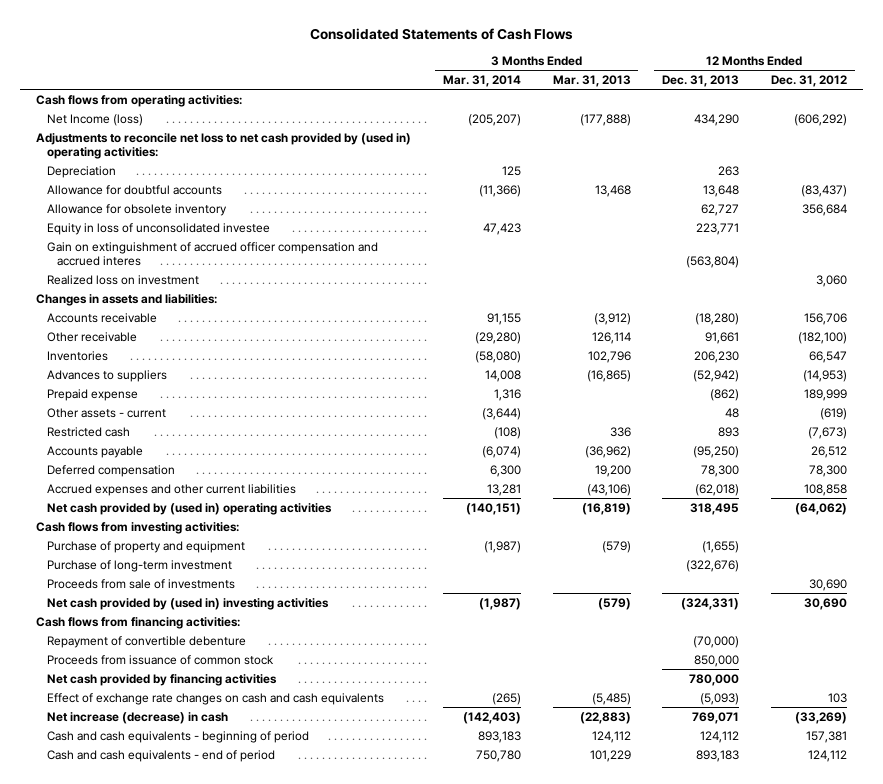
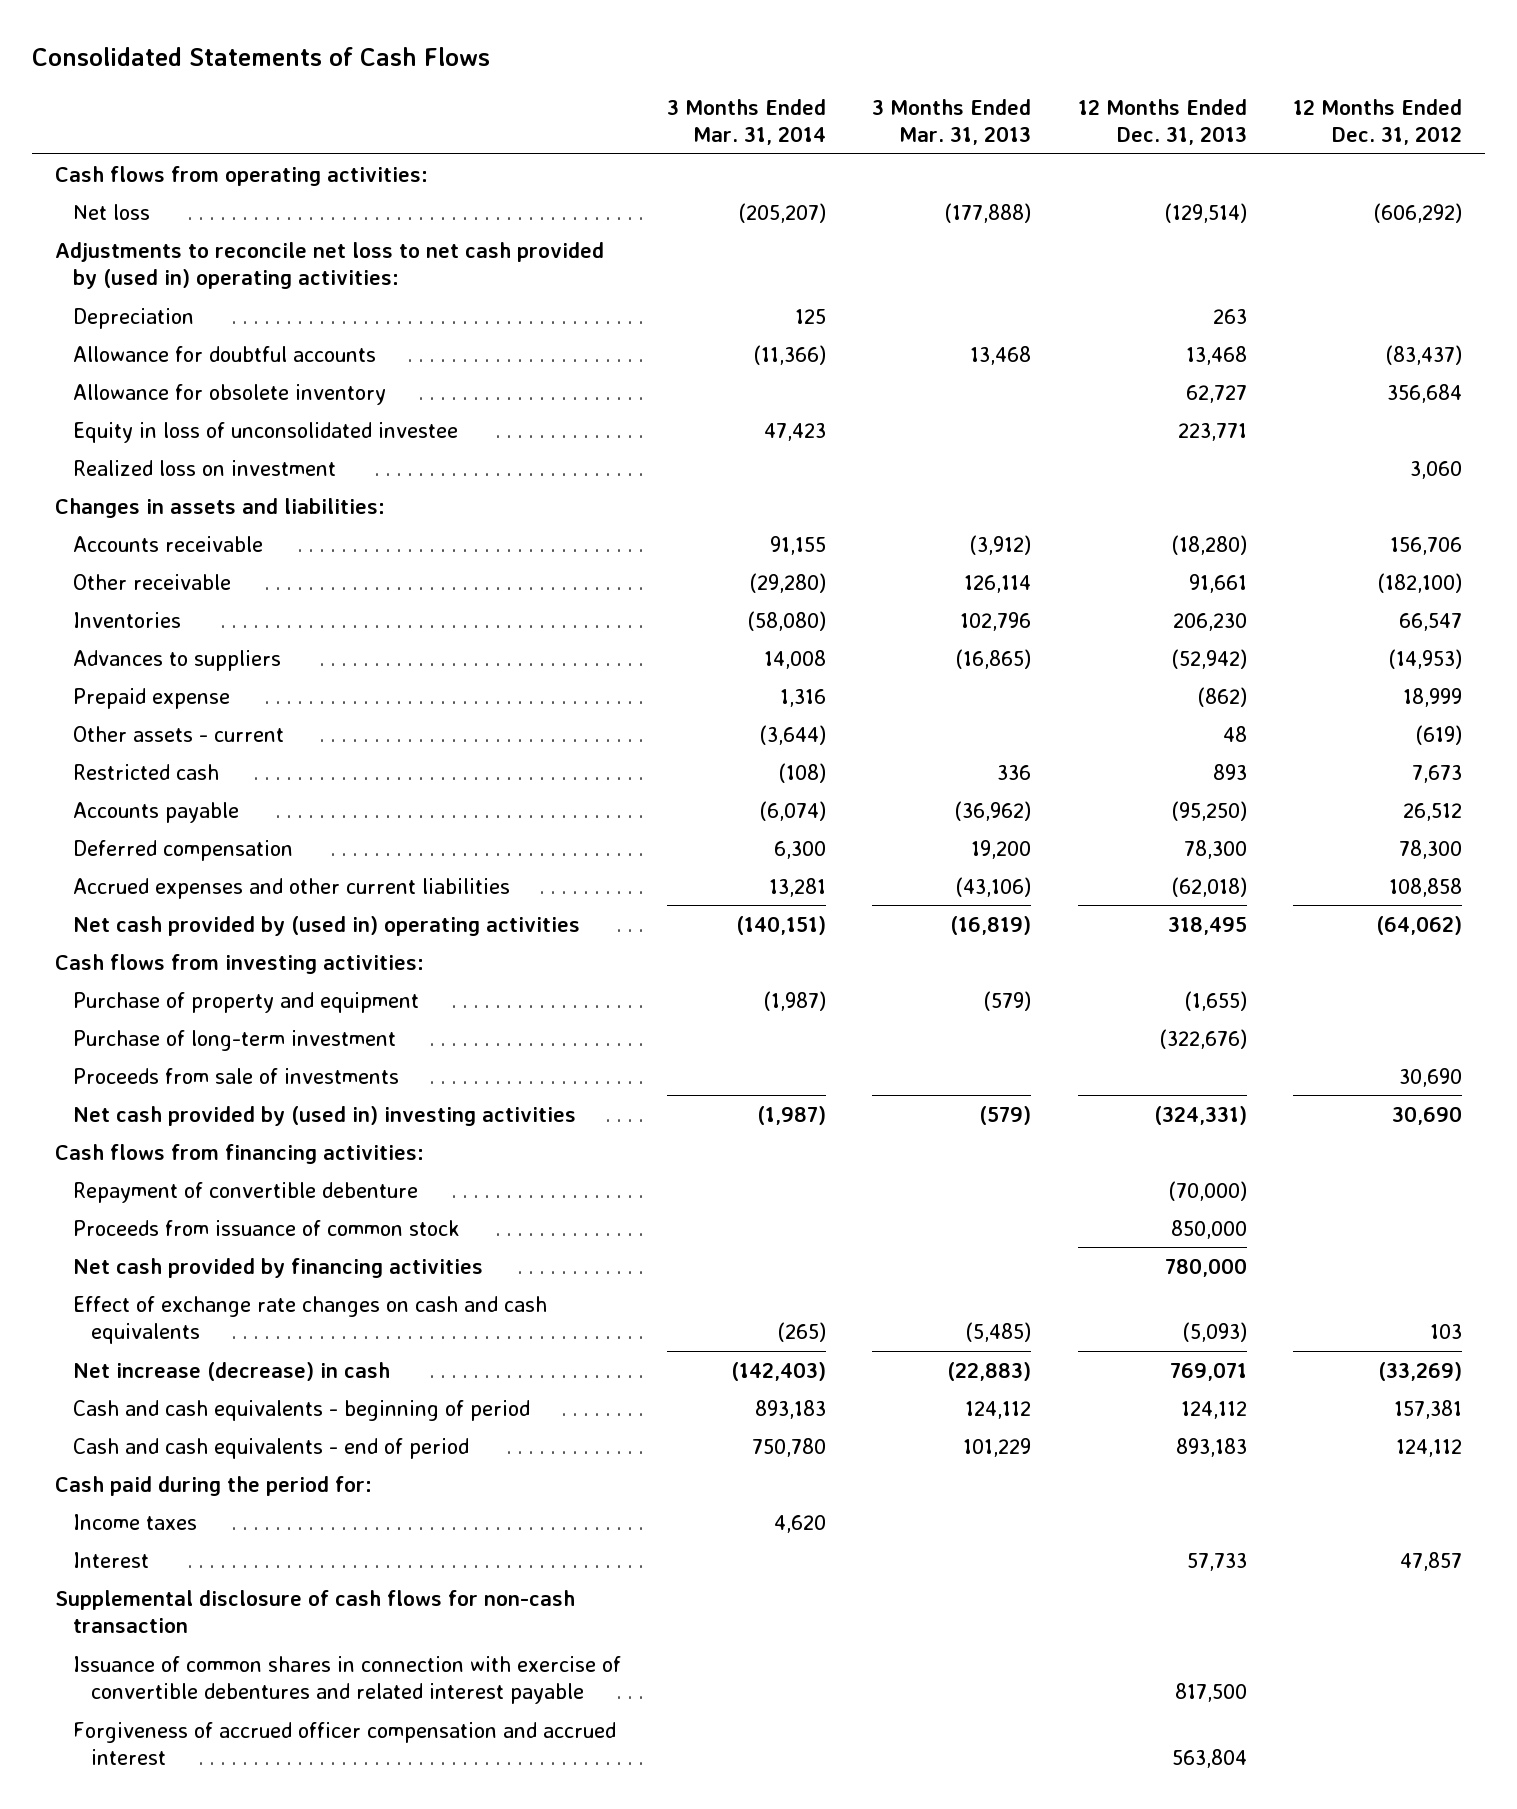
- Net Income (loss) | (205,207) | (177,888) | 434,290 | (606,292)
+ Net loss | (205,207) | (177,888) | (129,514) | (606,292)
- Allowance for doubtful accounts | (11,366) | 13,468 | 13,648 | (83,437)
+ Allowance for doubtful accounts | (11,366) | 13,468 | 13,468 | (83,437)
- Gain on extinguishment of accrued officer compensation and accrued interes | | | (563,804) |
- Prepaid expense | 1,316 | | (862) | 189,999
+ Prepaid expense | 1,316 | | (862) | 18,999
- Restricted cash | (108) | 336 | 893 | (7,673)
+ Restricted cash | (108) | 336 | 893 | 7,673
+ Cash paid during the period for:
+ Income taxes | 4,620 | | |
+ Interest | | | 57,733 | 47,857
+ Supplemental disclosure of cash flows for non-cash transaction
+ Issuance of common shares in connection with exercise of convertible debentures and related interest payable | | | 817,500 |
+ Forgiveness of accrued officer compensation and accrued interest | | | 563,804 |

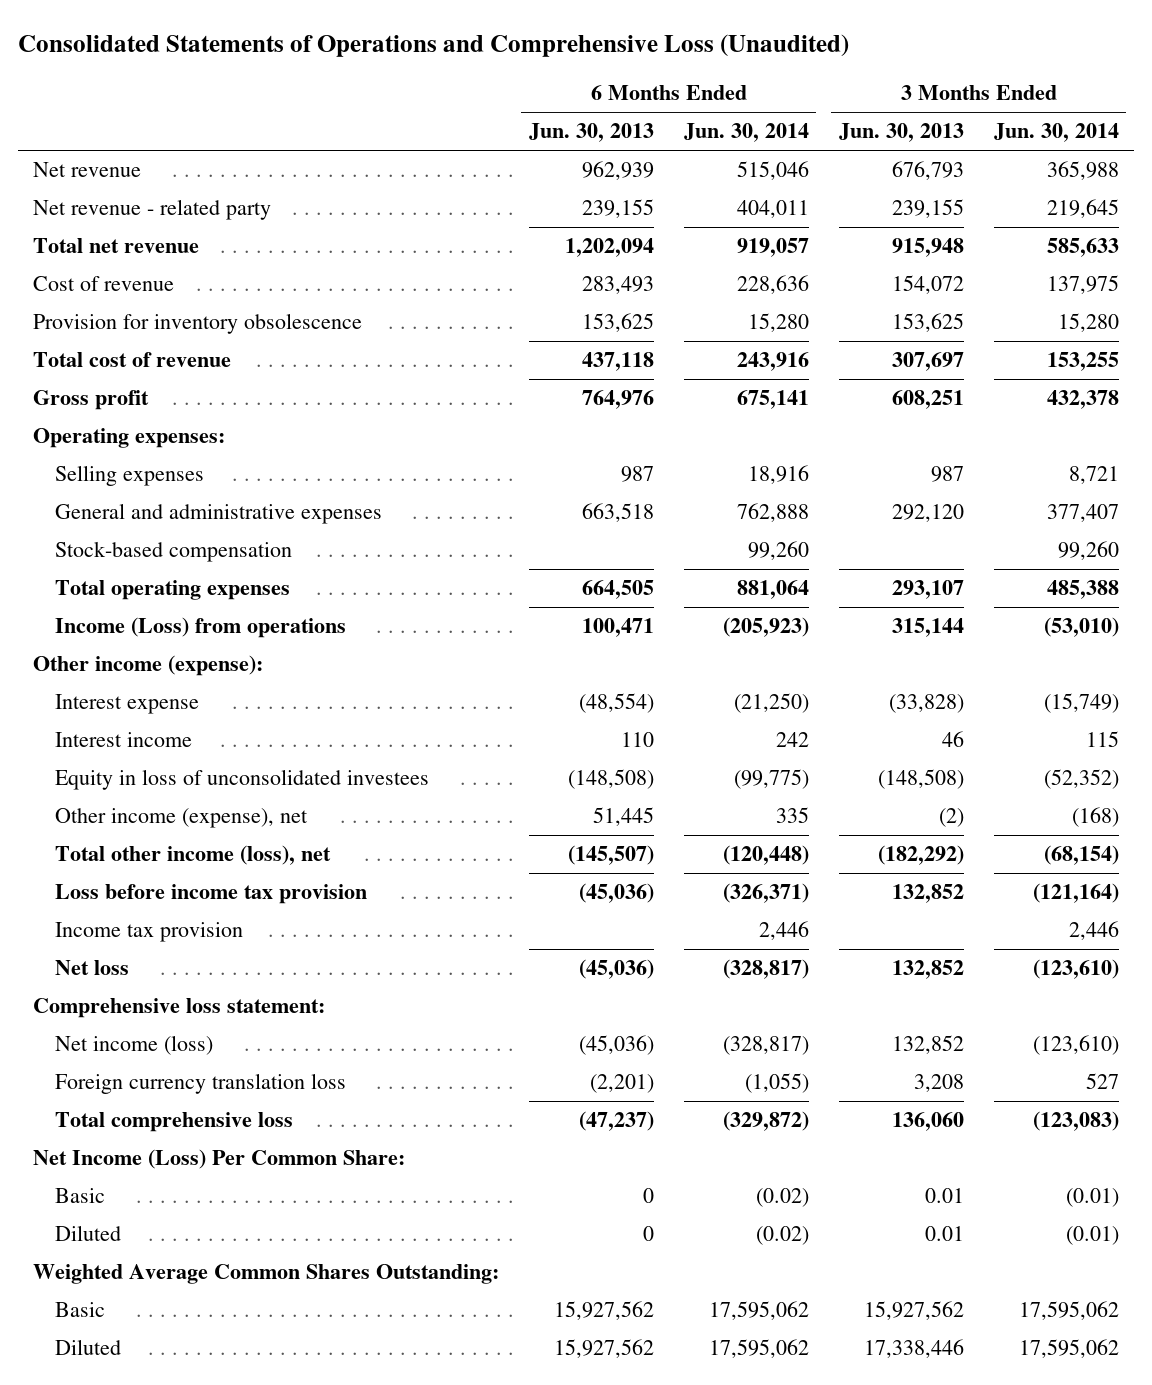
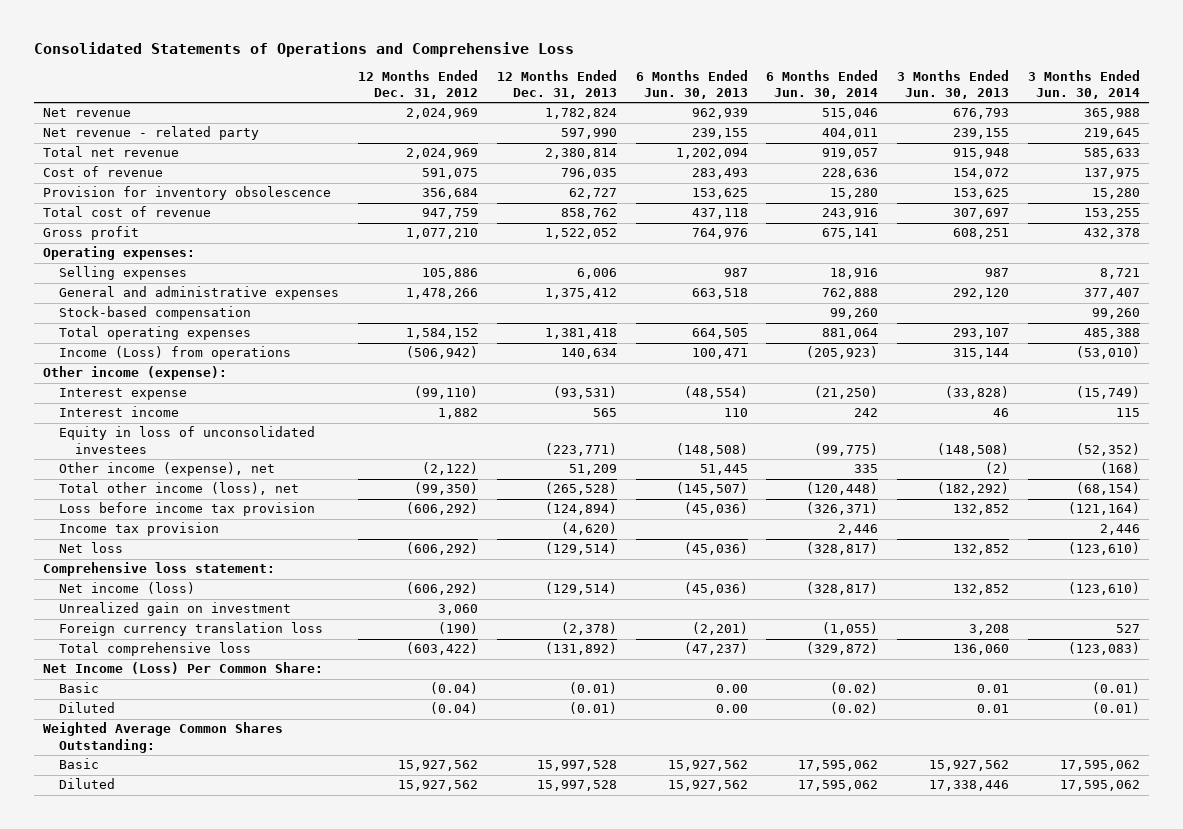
- Consolidated Statements of Operations and Comprehensive Loss (Unaudited)
+ Consolidated Statements of Operations and Comprehensive Loss
- | 6 Months Ended Jun. 30, 2013 | 6 Months Ended Jun. 30, 2014 | 3 Months Ended Jun. 30, 2013 | 3 Months Ended Jun. 30, 2014
+ | 12 Months Ended Dec. 31, 2012 | 12 Months Ended Dec. 31, 2013 | 6 Months Ended Jun. 30, 2013 | 6 Months Ended Jun. 30, 2014 | 3 Months Ended Jun. 30, 2013 | 3 Months Ended Jun. 30, 2014
+ Unrealized gain on investment | 3,060 | | | | |
- Basic | 0 | (0.02) | 0.01 | (0.01)
- Diluted | 0 | (0.02) | 0.01 | (0.01)
+ Basic | (0.04) | (0.01) | 0.00 | (0.02) | 0.01 | (0.01)
+ Diluted | (0.04) | (0.01) | 0.00 | (0.02) | 0.01 | (0.01)

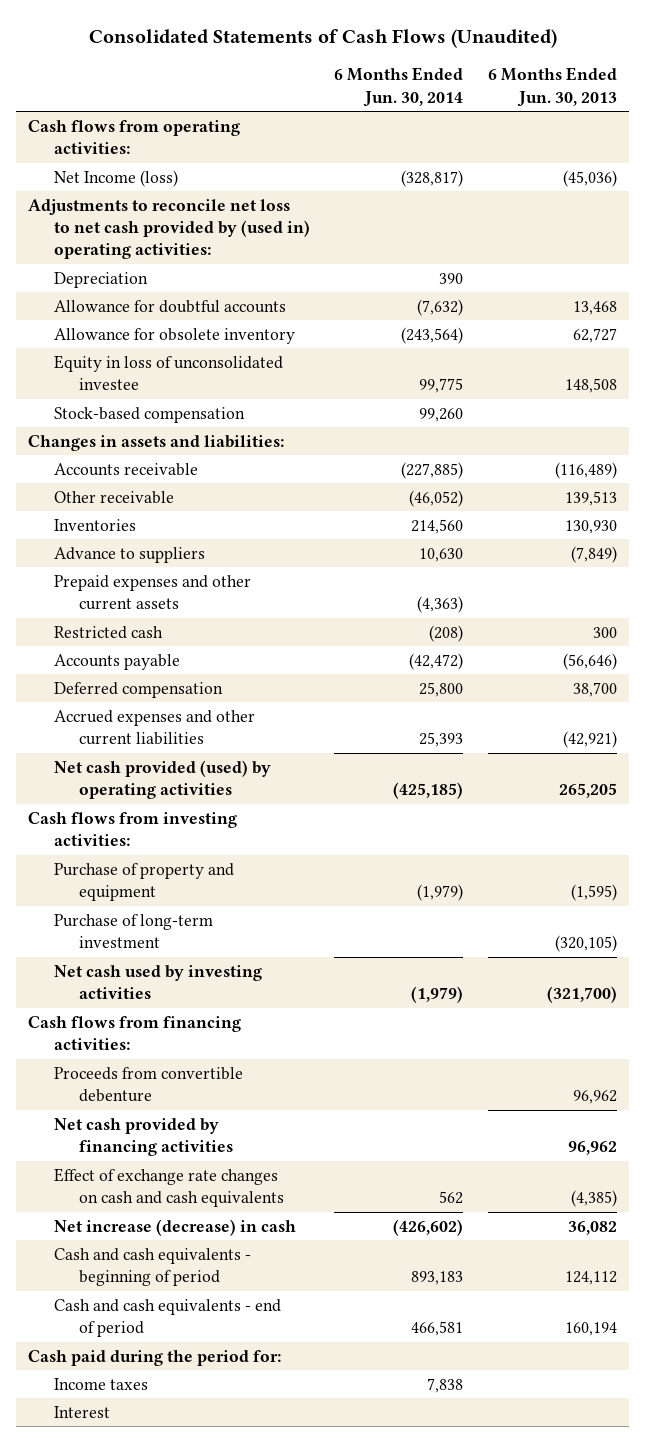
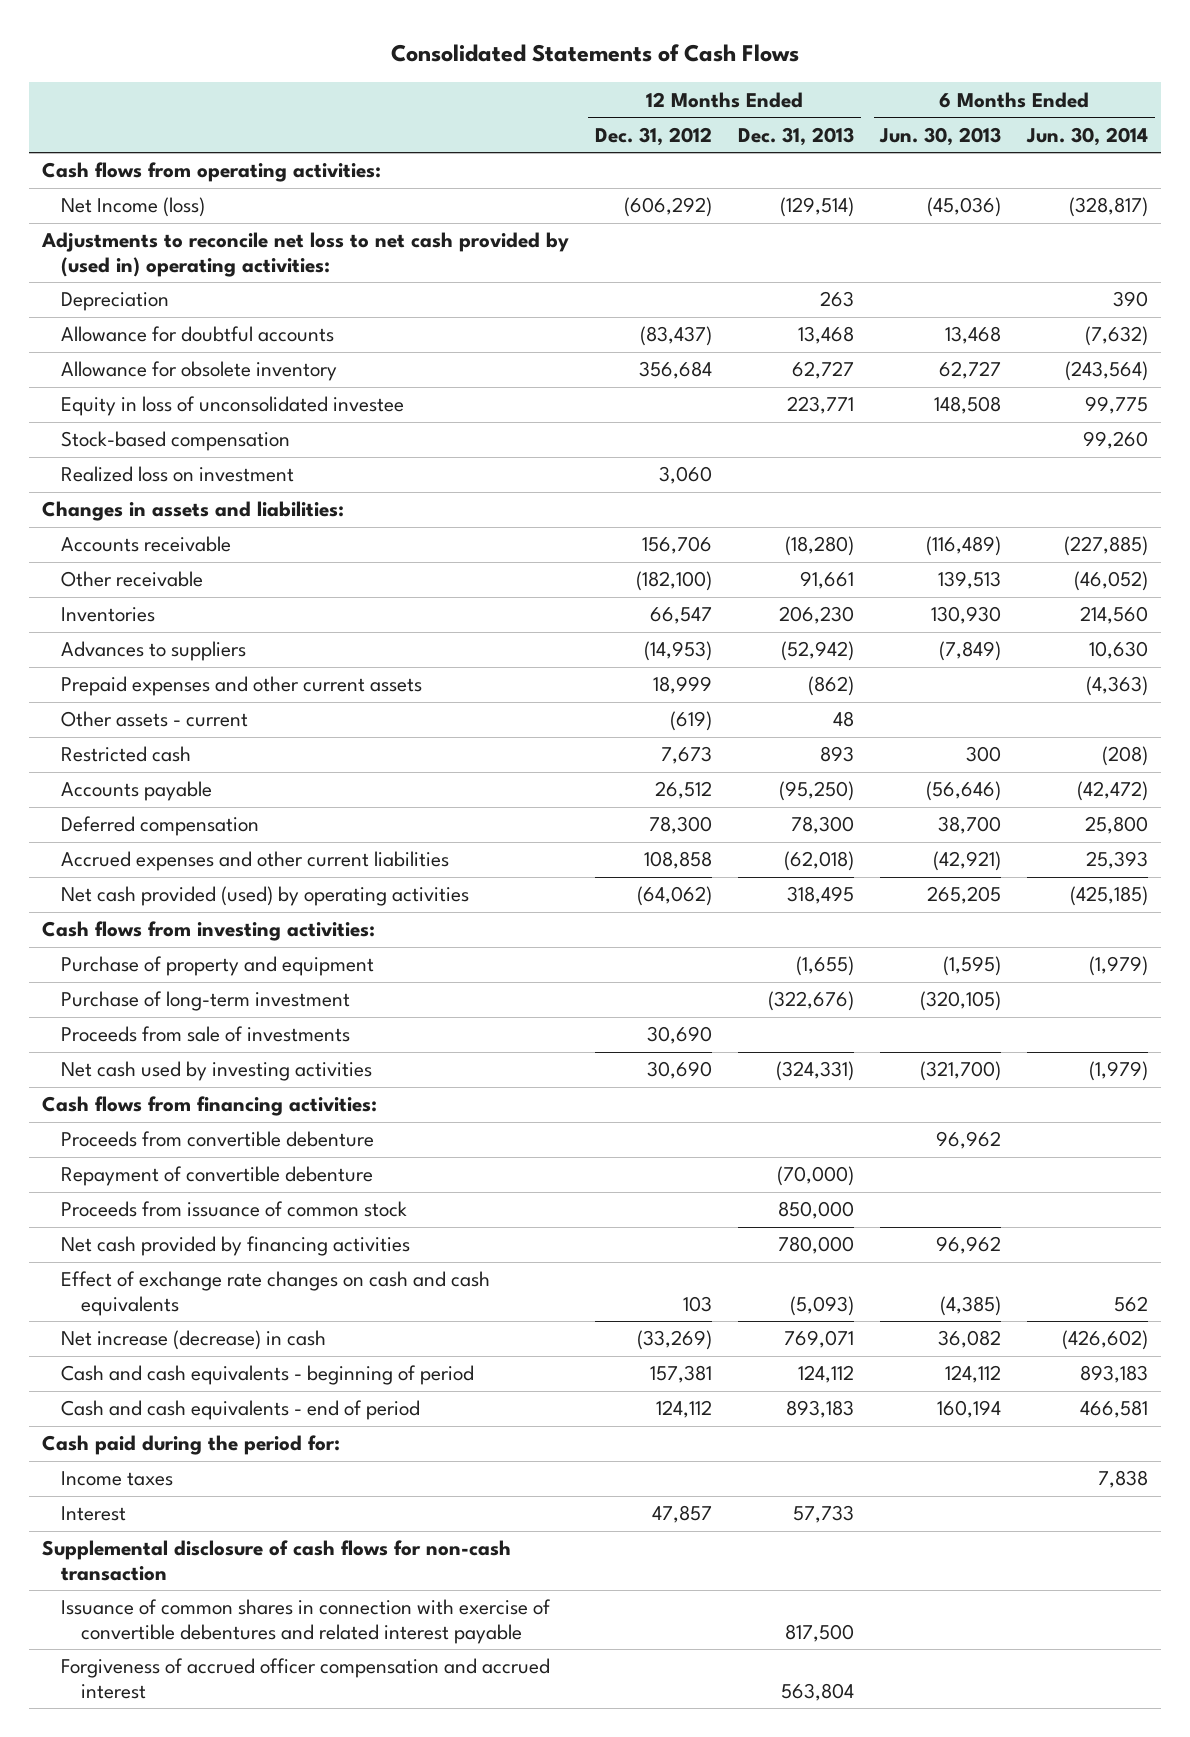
- Consolidated Statements of Cash Flows (Unaudited)
+ Consolidated Statements of Cash Flows
- | 6 Months Ended Jun. 30, 2014 | 6 Months Ended Jun. 30, 2013
+ | 12 Months Ended Dec. 31, 2012 | 12 Months Ended Dec. 31, 2013 | 6 Months Ended Jun. 30, 2013 | 6 Months Ended Jun. 30, 2014
+ Realized loss on investment | 3,060 | | |
- Advance to suppliers | 10,630 | (7,849)
+ Advances to suppliers | (14,953) | (52,942) | (7,849) | 10,630
+ Other assets - current | (619) | 48 | |
+ Proceeds from sale of investments | 30,690 | | |
+ Repayment of convertible debenture | | (70,000) | |
+ Proceeds from issuance of common stock | | 850,000 | |
+ Supplemental disclosure of cash flows for non-cash transaction
+ Issuance of common shares in connection with exercise of convertible debentures and related interest payable | | 817,500 | |
+ Forgiveness of accrued officer compensation and accrued interest | | 563,804 | |

